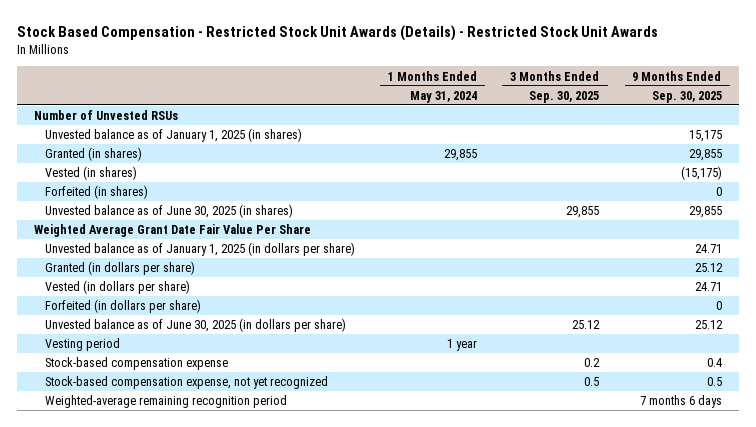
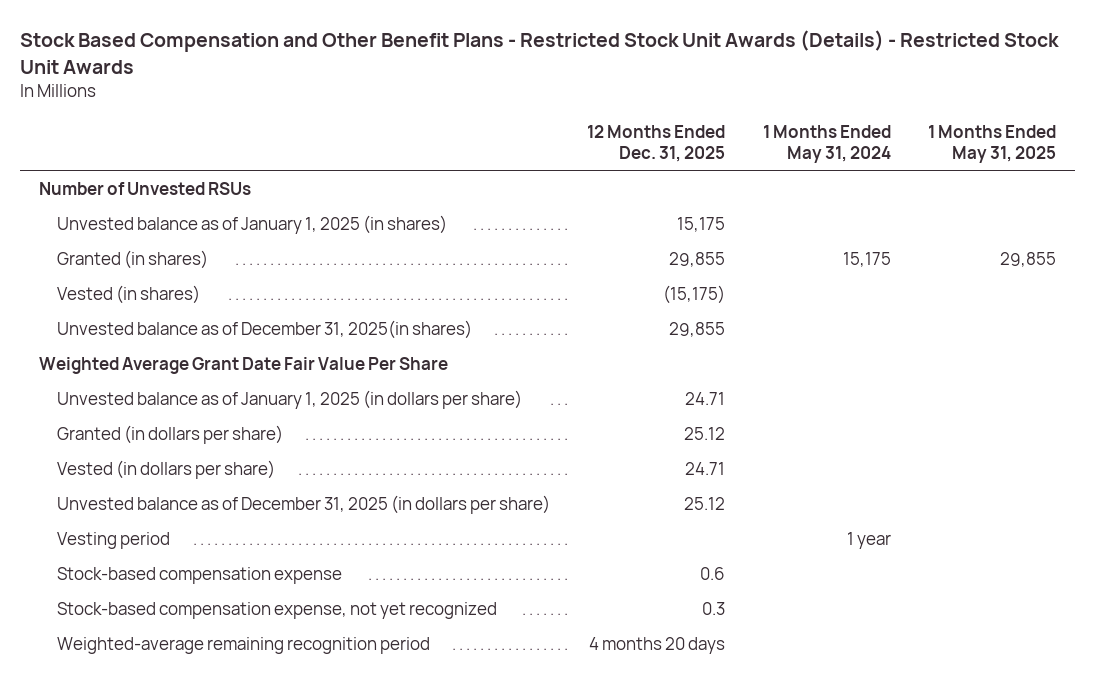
- Stock Based Compensation - Restricted Stock Unit Awards (Details) - Restricted Stock Unit Awards
+ Stock Based Compensation and Other Benefit Plans - Restricted Stock Unit Awards (Details) - Restricted Stock Unit Awards
- | 1 Months Ended May 31, 2024 | 3 Months Ended Sep. 30, 2025 | 9 Months Ended Sep. 30, 2025
+ | 12 Months Ended Dec. 31, 2025 | 1 Months Ended May 31, 2024 | 1 Months Ended May 31, 2025
- Granted (in shares) | 29,855 | | 29,855
+ Granted (in shares) | 29,855 | 15,175 | 29,855
- Forfeited (in shares) | | | 0
- Unvested balance as of June 30, 2025 (in shares) | | 29,855 | 29,855
+ Unvested balance as of December 31, 2025(in shares) | 29,855 | |
- Forfeited (in dollars per share) | | | 0
- Unvested balance as of June 30, 2025 (in dollars per share) | | 25.12 | 25.12
+ Unvested balance as of December 31, 2025 (in dollars per share) | 25.12 | |

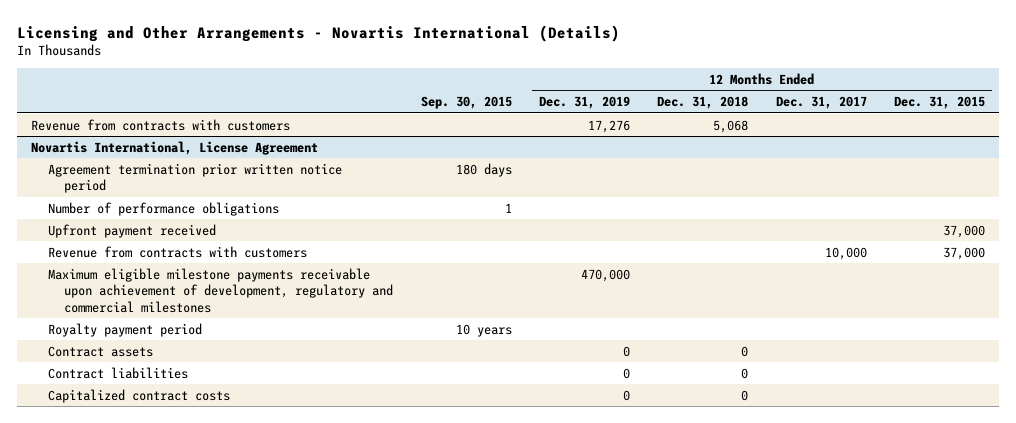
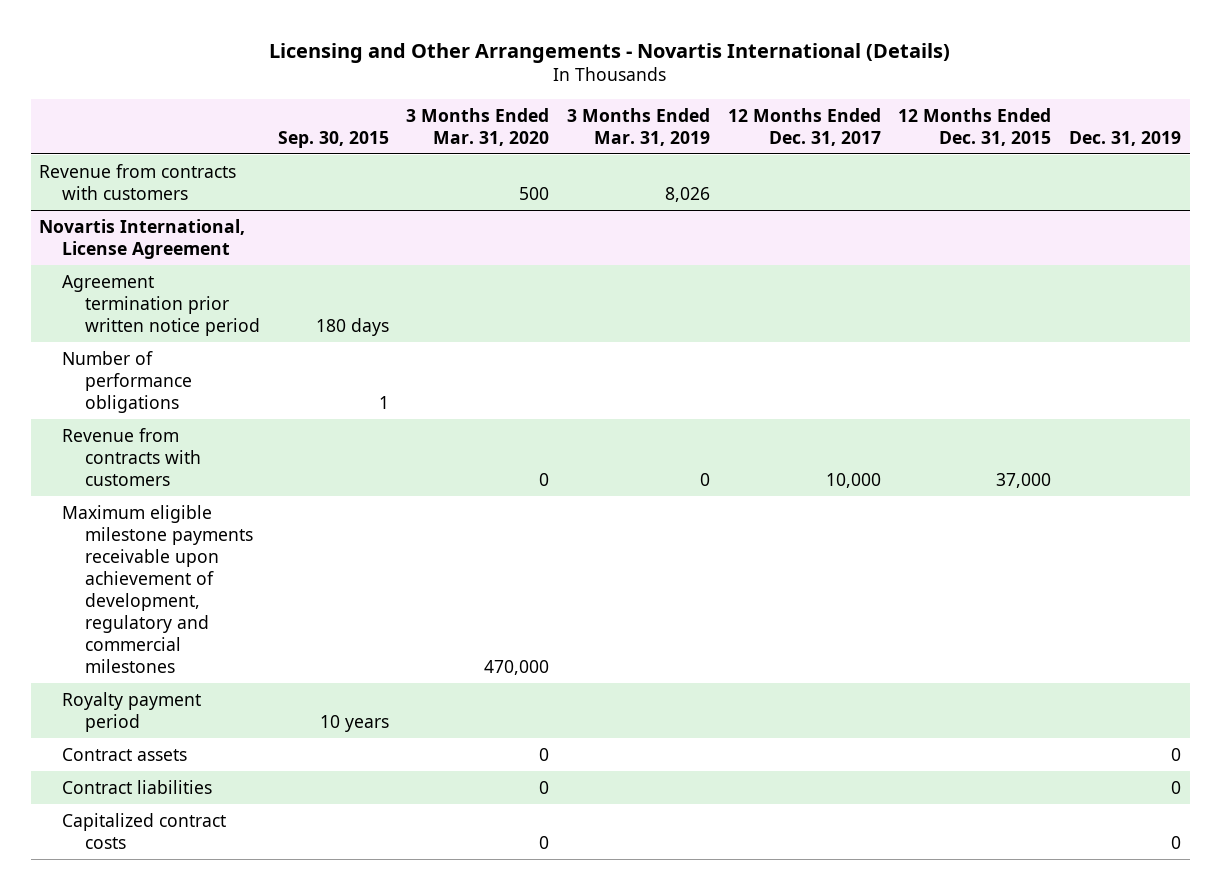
- | Sep. 30, 2015 | 12 Months Ended Dec. 31, 2019 | 12 Months Ended Dec. 31, 2018 | 12 Months Ended Dec. 31, 2017 | 12 Months Ended Dec. 31, 2015
+ | Sep. 30, 2015 | 3 Months Ended Mar. 31, 2020 | 3 Months Ended Mar. 31, 2019 | 12 Months Ended Dec. 31, 2017 | 12 Months Ended Dec. 31, 2015 | Dec. 31, 2019
@ Novartis International, License Agreement
- Upfront payment received | | | | | 37,000

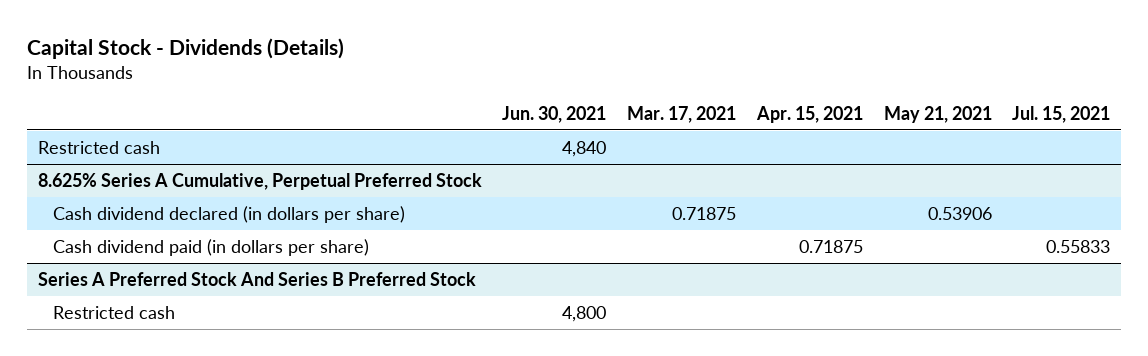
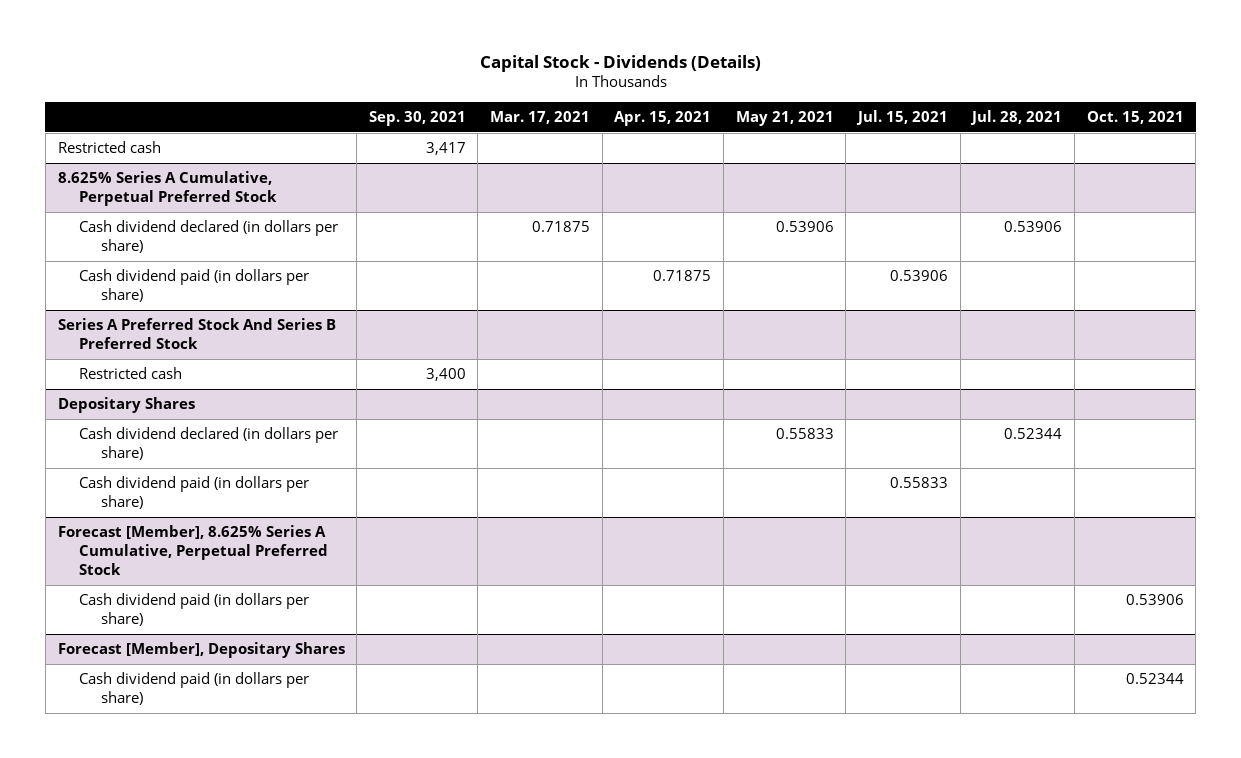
- | Jun. 30, 2021 | Mar. 17, 2021 | Apr. 15, 2021 | May 21, 2021 | Jul. 15, 2021
+ | Sep. 30, 2021 | Mar. 17, 2021 | Apr. 15, 2021 | May 21, 2021 | Jul. 15, 2021 | Jul. 28, 2021 | Oct. 15, 2021
@ 8.625% Series A Cumulative, Perpetual Preferred Stock
- Cash dividend paid (in dollars per share) | | | 0.71875 | | 0.55833
+ Cash dividend paid (in dollars per share) | | | 0.71875 | | 0.53906 | |
+ Depositary Shares
+ Cash dividend declared (in dollars per share) | | | | 0.55833 | | 0.52344 |
+ Cash dividend paid (in dollars per share) | | | | | 0.55833 | |
+ Forecast [Member], 8.625% Series A Cumulative, Perpetual Preferred Stock
+ Cash dividend paid (in dollars per share) | | | | | | | 0.53906
+ Forecast [Member], Depositary Shares
+ Cash dividend paid (in dollars per share) | | | | | | | 0.52344

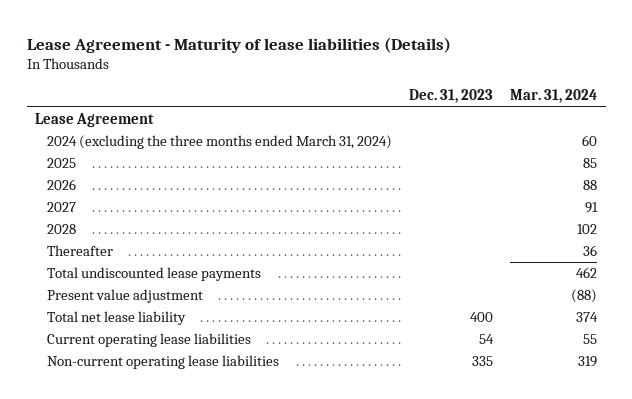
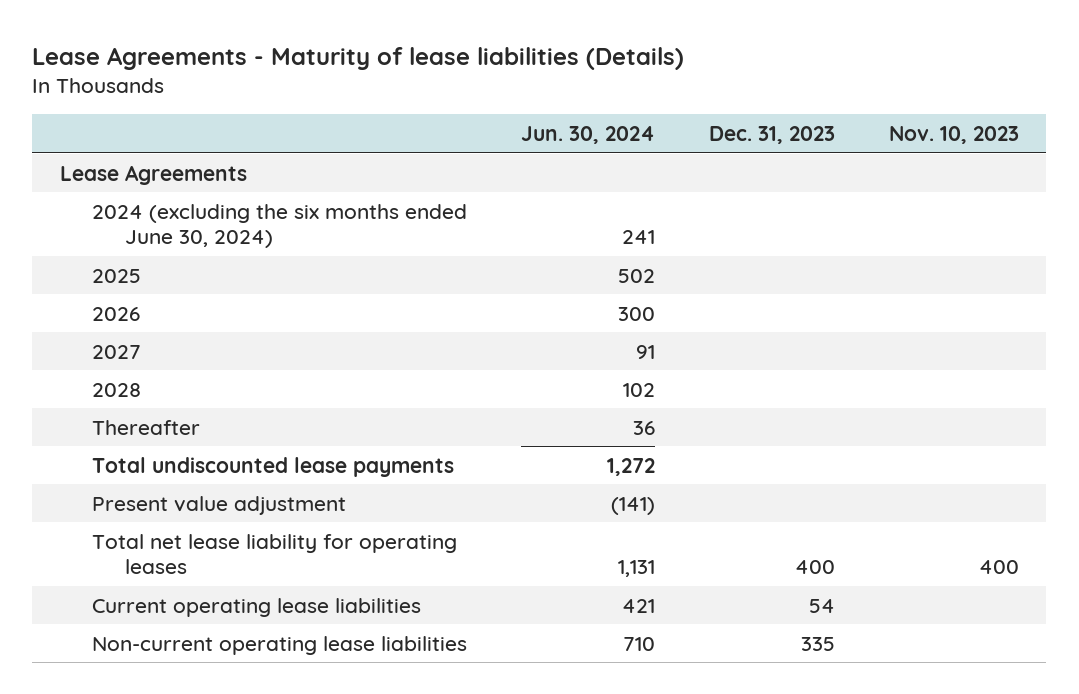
- Lease Agreement - Maturity of lease liabilities (Details)
+ Lease Agreements - Maturity of lease liabilities (Details)
- | Dec. 31, 2023 | Mar. 31, 2024
+ | Jun. 30, 2024 | Dec. 31, 2023 | Nov. 10, 2023
- Lease Agreement
- 2024 (excluding the three months ended March 31, 2024) | | 60
+ Lease Agreements
+ 2024 (excluding the six months ended June 30, 2024) | 241 | |
- Total net lease liability | 400 | 374
+ Total net lease liability for operating leases | 1,131 | 400 | 400

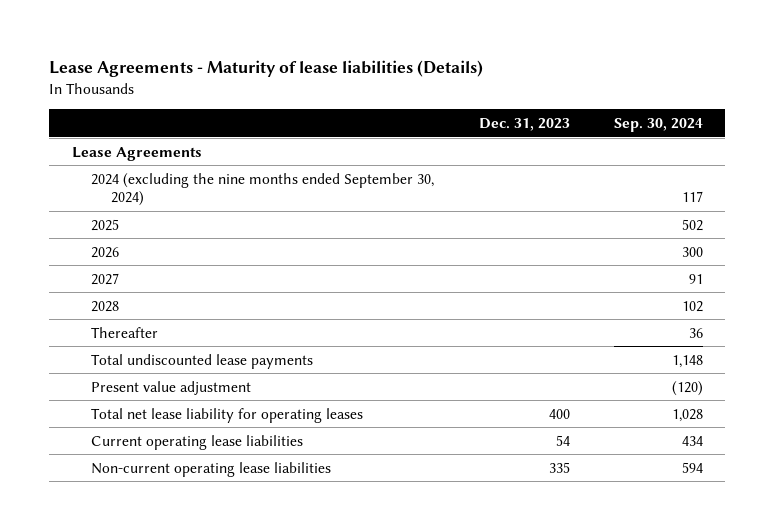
- | Jun. 30, 2024 | Dec. 31, 2023 | Nov. 10, 2023
+ | Dec. 31, 2023 | Sep. 30, 2024
- 2024 (excluding the six months ended June 30, 2024) | 241 | |
+ 2024 (excluding the nine months ended September 30, 2024) | | 117

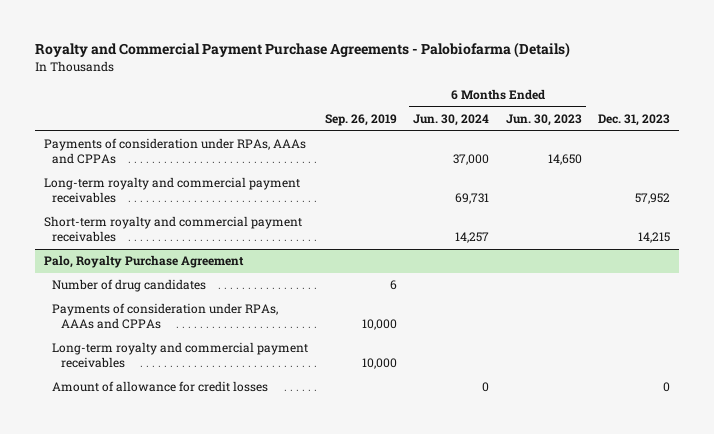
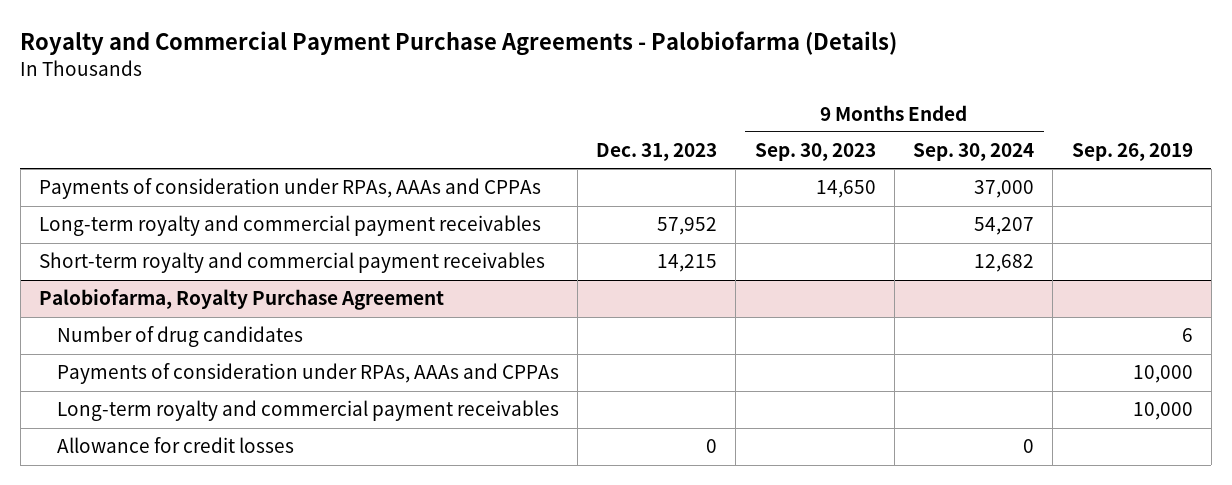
- | Sep. 26, 2019 | 6 Months Ended Jun. 30, 2024 | 6 Months Ended Jun. 30, 2023 | Dec. 31, 2023
+ | Dec. 31, 2023 | 9 Months Ended Sep. 30, 2023 | 9 Months Ended Sep. 30, 2024 | Sep. 26, 2019
- Palo, Royalty Purchase Agreement
+ Palobiofarma, Royalty Purchase Agreement
- Amount of allowance for credit losses | | 0 | | 0
+ Allowance for credit losses | 0 | | 0 |

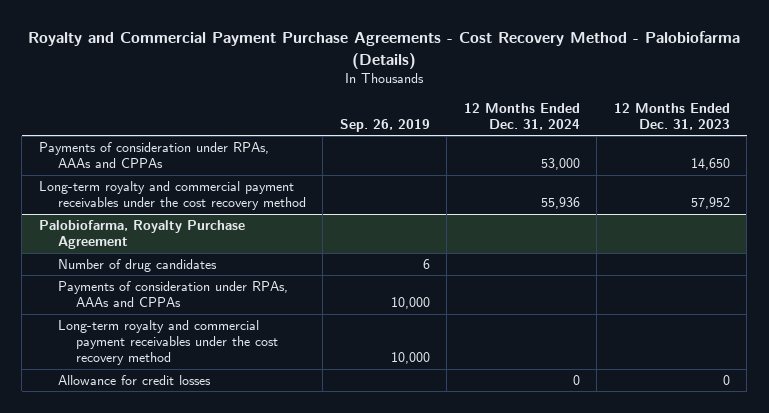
- Royalty and Commercial Payment Purchase Agreements - Palobiofarma (Details)
+ Royalty and Commercial Payment Purchase Agreements - Cost Recovery Method - Palobiofarma (Details)
- | Dec. 31, 2023 | 9 Months Ended Sep. 30, 2023 | 9 Months Ended Sep. 30, 2024 | Sep. 26, 2019
+ | Sep. 26, 2019 | 12 Months Ended Dec. 31, 2024 | 12 Months Ended Dec. 31, 2023
- Long-term royalty and commercial payment receivables | 57,952 | | 54,207 |
- Short-term royalty and commercial payment receivables | 14,215 | | 12,682 |
+ Long-term royalty and commercial payment receivables under the cost recovery method | | 55,936 | 57,952
@ Palobiofarma, Royalty Purchase Agreement
- Long-term royalty and commercial payment receivables | | | | 10,000
+ Long-term royalty and commercial payment receivables under the cost recovery method | 10,000 | |

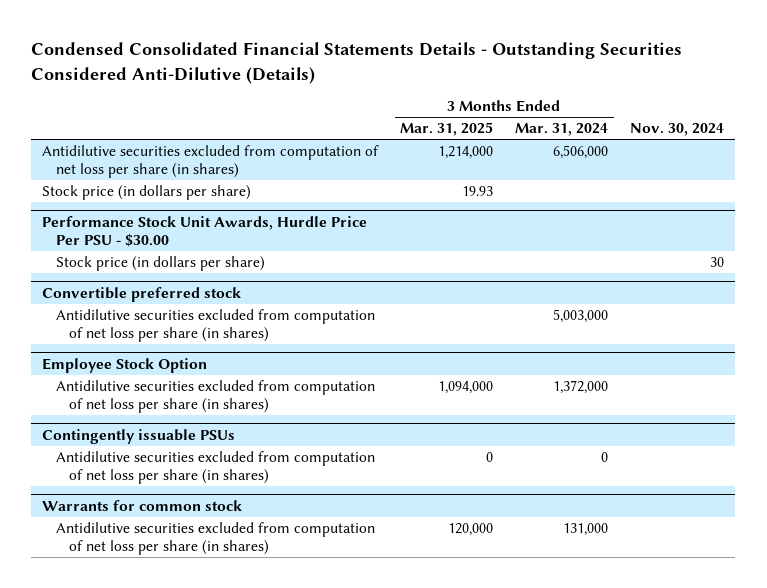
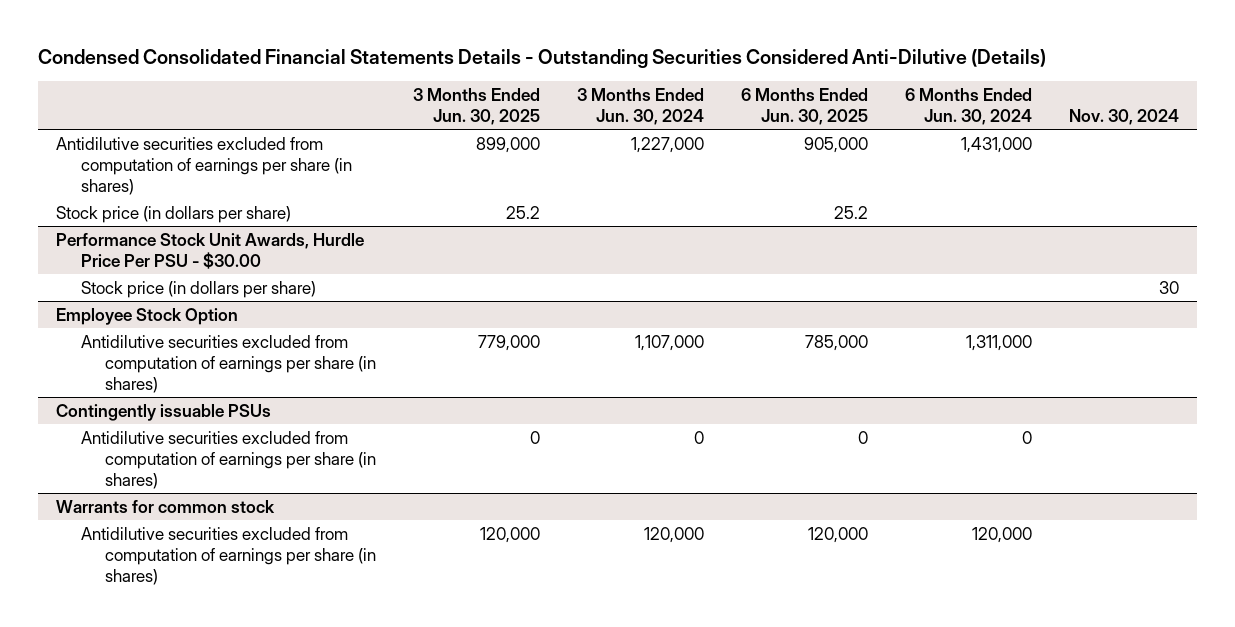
- | 3 Months Ended Mar. 31, 2025 | 3 Months Ended Mar. 31, 2024 | Nov. 30, 2024
+ | 3 Months Ended Jun. 30, 2025 | 3 Months Ended Jun. 30, 2024 | 6 Months Ended Jun. 30, 2025 | 6 Months Ended Jun. 30, 2024 | Nov. 30, 2024
- Antidilutive securities excluded from computation of net loss per share (in shares) | 1,214,000 | 6,506,000 |
+ Antidilutive securities excluded from computation of earnings per share (in shares) | 899,000 | 1,227,000 | 905,000 | 1,431,000 |
- Convertible preferred stock
- Antidilutive securities excluded from computation of net loss per share (in shares) | | 5,003,000 |
@ Employee Stock Option
- Antidilutive securities excluded from computation of net loss per share (in shares) | 1,094,000 | 1,372,000 |
+ Antidilutive securities excluded from computation of earnings per share (in shares) | 779,000 | 1,107,000 | 785,000 | 1,311,000 |
@ Contingently issuable PSUs
- Antidilutive securities excluded from computation of net loss per share (in shares) | 0 | 0 |
+ Antidilutive securities excluded from computation of earnings per share (in shares) | 0 | 0 | 0 | 0 |
@ Warrants for common stock
- Antidilutive securities excluded from computation of net loss per share (in shares) | 120,000 | 131,000 |
+ Antidilutive securities excluded from computation of earnings per share (in shares) | 120,000 | 120,000 | 120,000 | 120,000 |

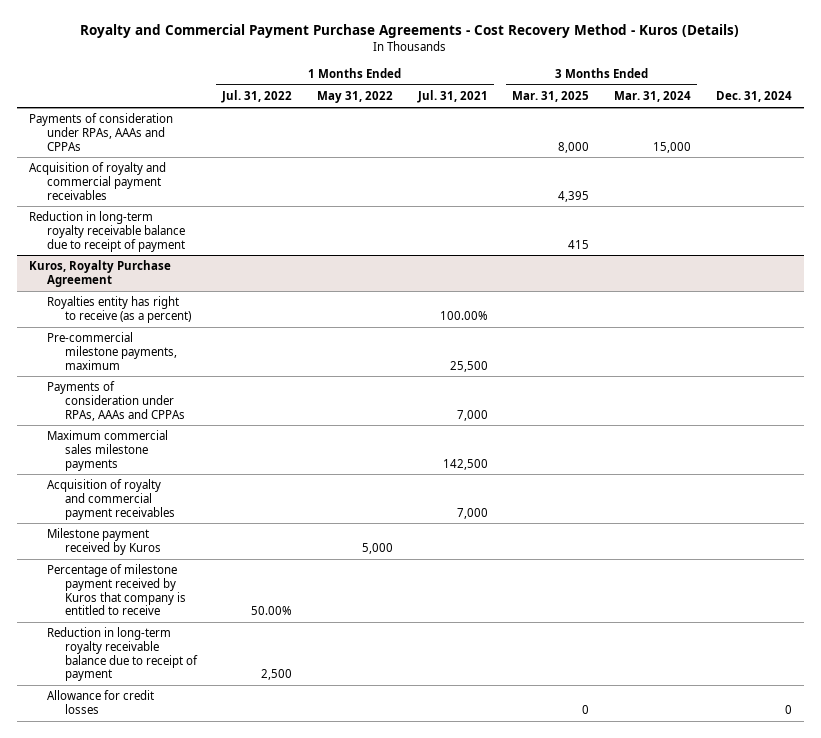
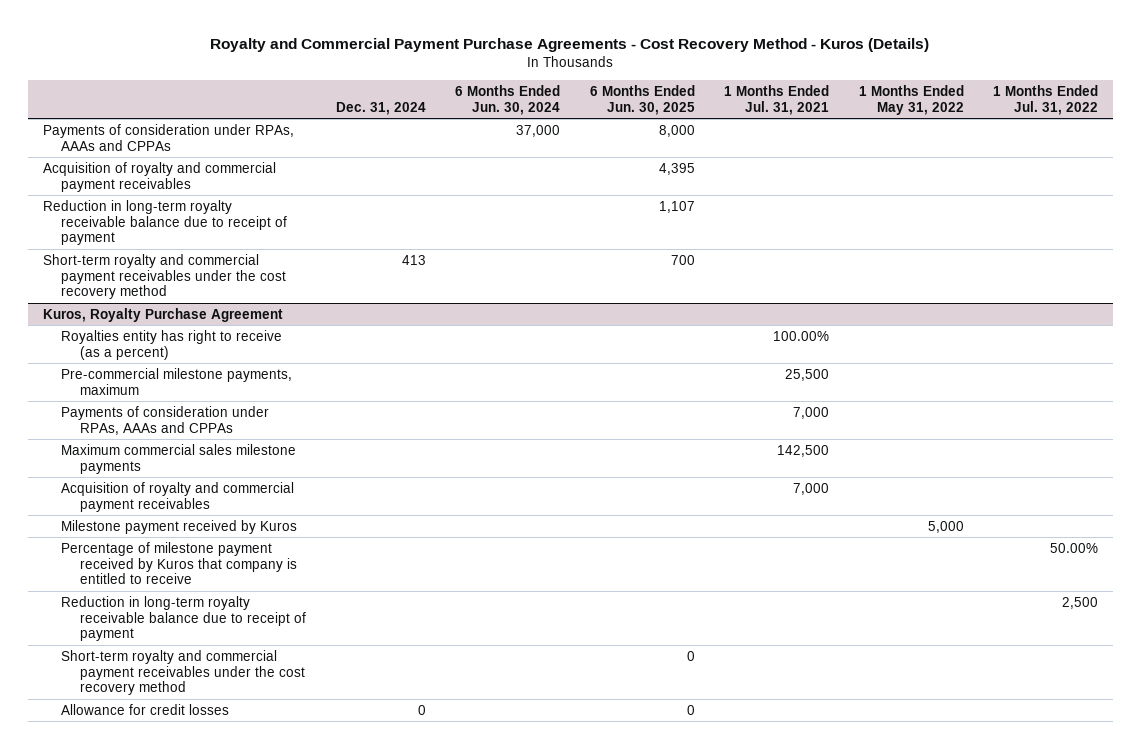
- | 1 Months Ended Jul. 31, 2022 | 1 Months Ended May 31, 2022 | 1 Months Ended Jul. 31, 2021 | 3 Months Ended Mar. 31, 2025 | 3 Months Ended Mar. 31, 2024 | Dec. 31, 2024
+ | Dec. 31, 2024 | 6 Months Ended Jun. 30, 2024 | 6 Months Ended Jun. 30, 2025 | 1 Months Ended Jul. 31, 2021 | 1 Months Ended May 31, 2022 | 1 Months Ended Jul. 31, 2022
+ Short-term royalty and commercial payment receivables under the cost recovery method | 413 | | 700 | | |
@ Kuros, Royalty Purchase Agreement
+ Short-term royalty and commercial payment receivables under the cost recovery method | | | 0 | | |

